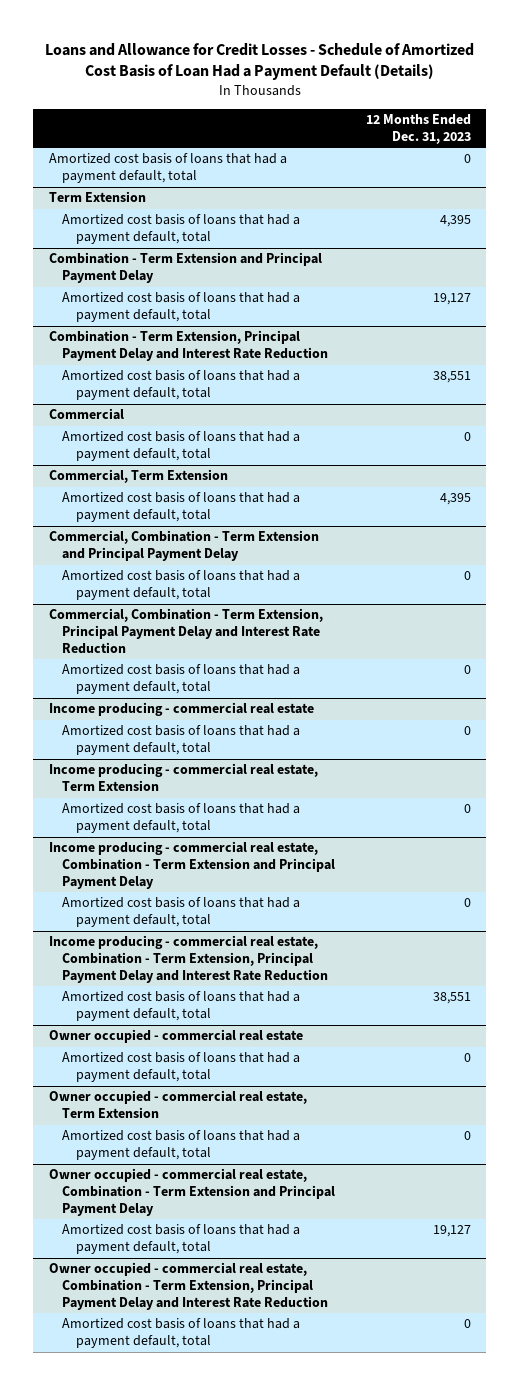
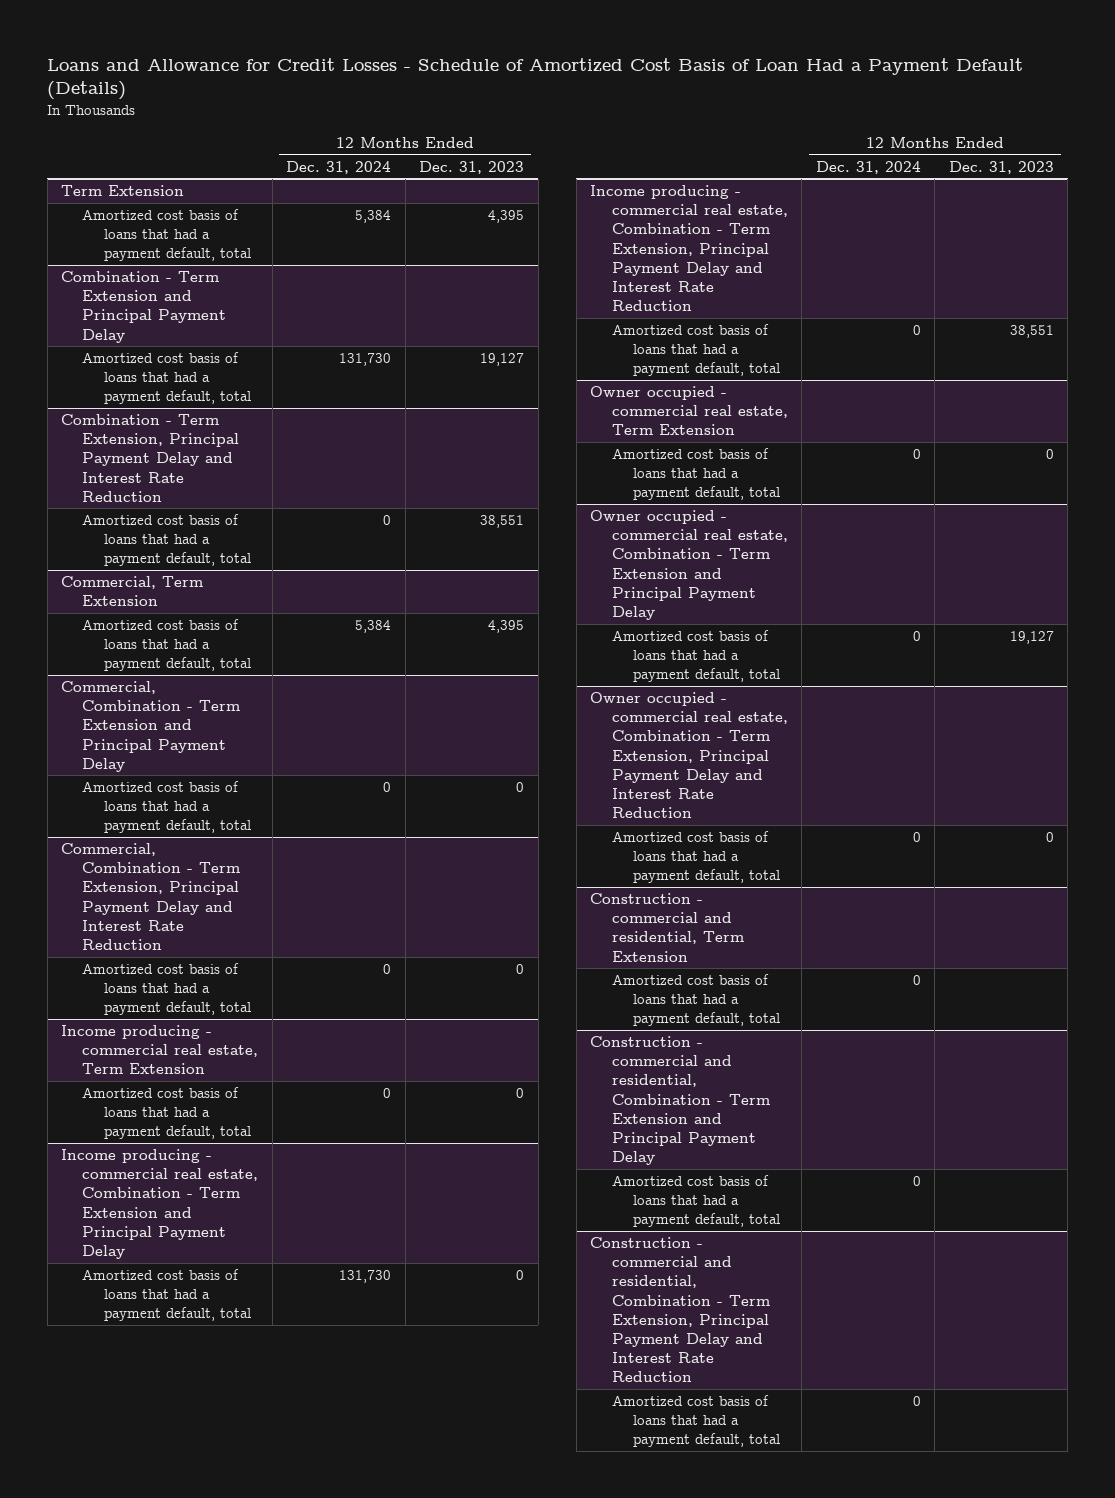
- | 12 Months Ended Dec. 31, 2023
+ | 12 Months Ended Dec. 31, 2024 | 12 Months Ended Dec. 31, 2023
- Amortized cost basis of loans that had a payment default, total | 0
- Commercial
- Amortized cost basis of loans that had a payment default, total | 0
- Income producing - commercial real estate
- Amortized cost basis of loans that had a payment default, total | 0
- Owner occupied - commercial real estate
- Amortized cost basis of loans that had a payment default, total | 0
+ Construction - commercial and residential, Term Extension
+ Amortized cost basis of loans that had a payment default, total | 0 |
+ Construction - commercial and residential, Combination - Term Extension and Principal Payment Delay
+ Amortized cost basis of loans that had a payment default, total | 0 |
+ Construction - commercial and residential, Combination - Term Extension, Principal Payment Delay and Interest Rate Reduction
+ Amortized cost basis of loans that had a payment default, total | 0 |

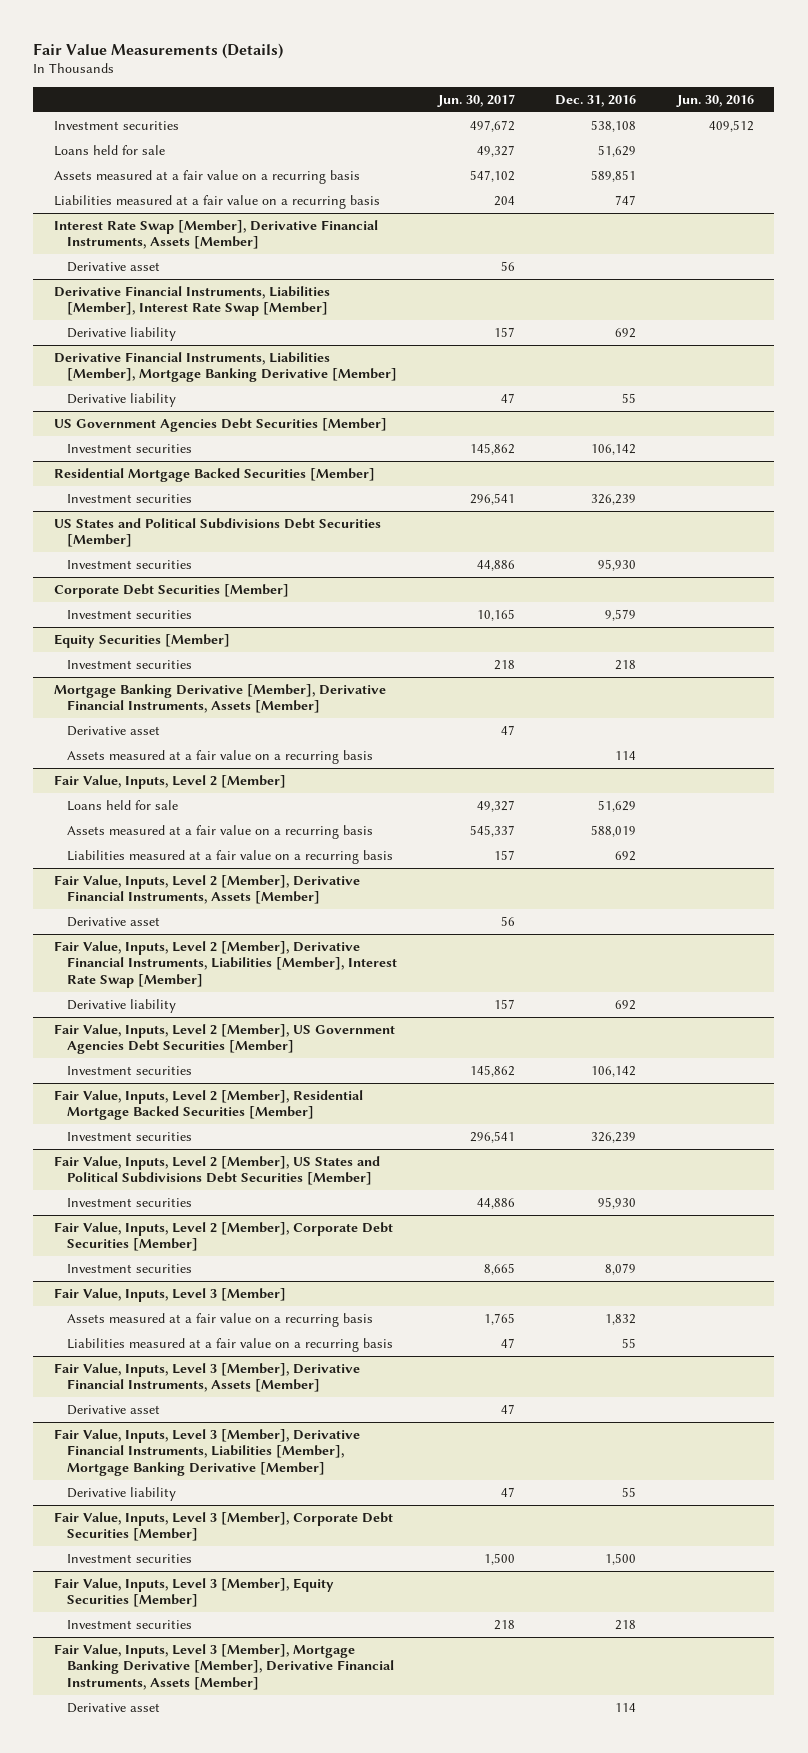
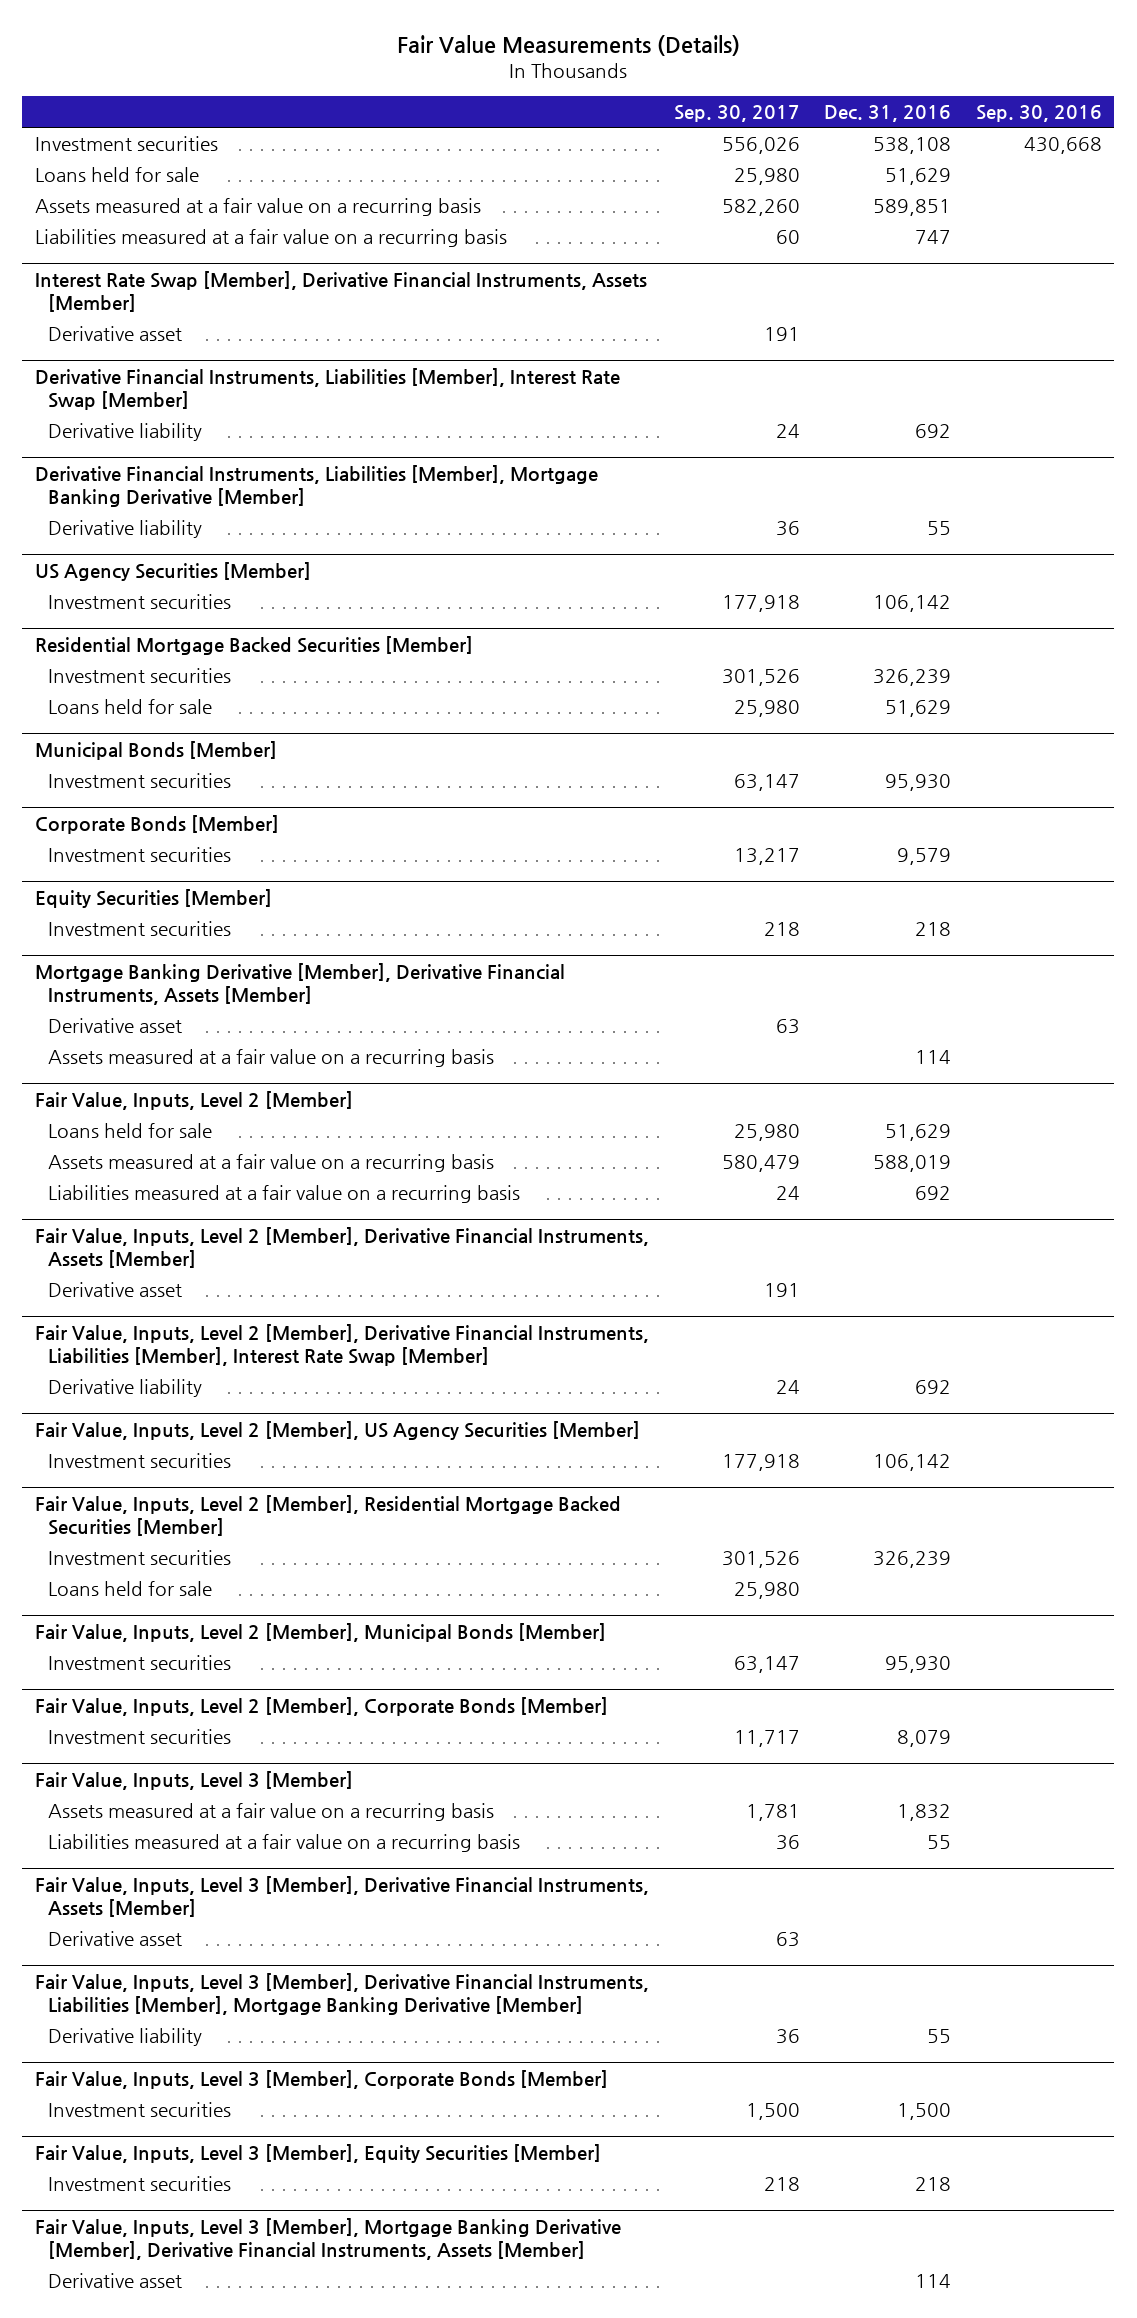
- | Jun. 30, 2017 | Dec. 31, 2016 | Jun. 30, 2016
+ | Sep. 30, 2017 | Dec. 31, 2016 | Sep. 30, 2016
- US Government Agencies Debt Securities [Member]
+ US Agency Securities [Member]
- US States and Political Subdivisions Debt Securities [Member]
@ Residential Mortgage Backed Securities [Member]
+ Loans held for sale | 25,980 | 51,629 |
+ Municipal Bonds [Member]
- Corporate Debt Securities [Member]
+ Corporate Bonds [Member]
- Fair Value, Inputs, Level 2 [Member], US Government Agencies Debt Securities [Member]
+ Fair Value, Inputs, Level 2 [Member], US Agency Securities [Member]
- Fair Value, Inputs, Level 2 [Member], US States and Political Subdivisions Debt Securities [Member]
@ Fair Value, Inputs, Level 2 [Member], Residential Mortgage Backed Securities [Member]
+ Loans held for sale | 25,980 | |
+ Fair Value, Inputs, Level 2 [Member], Municipal Bonds [Member]
- Fair Value, Inputs, Level 2 [Member], Corporate Debt Securities [Member]
+ Fair Value, Inputs, Level 2 [Member], Corporate Bonds [Member]
- Fair Value, Inputs, Level 3 [Member], Corporate Debt Securities [Member]
+ Fair Value, Inputs, Level 3 [Member], Corporate Bonds [Member]

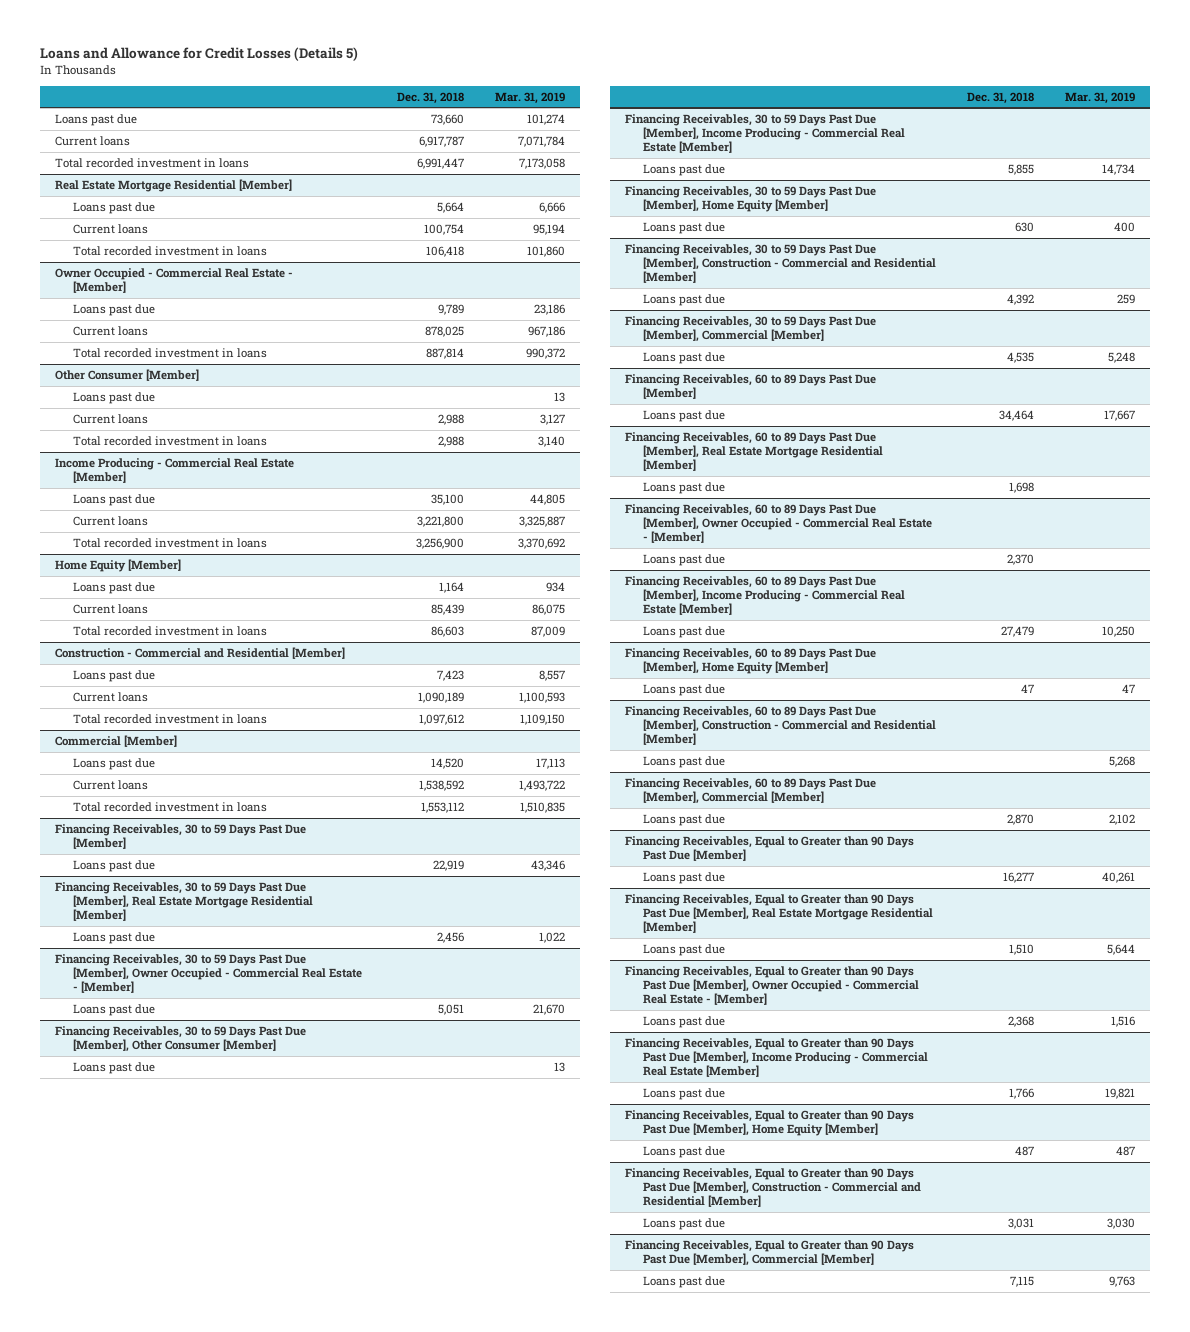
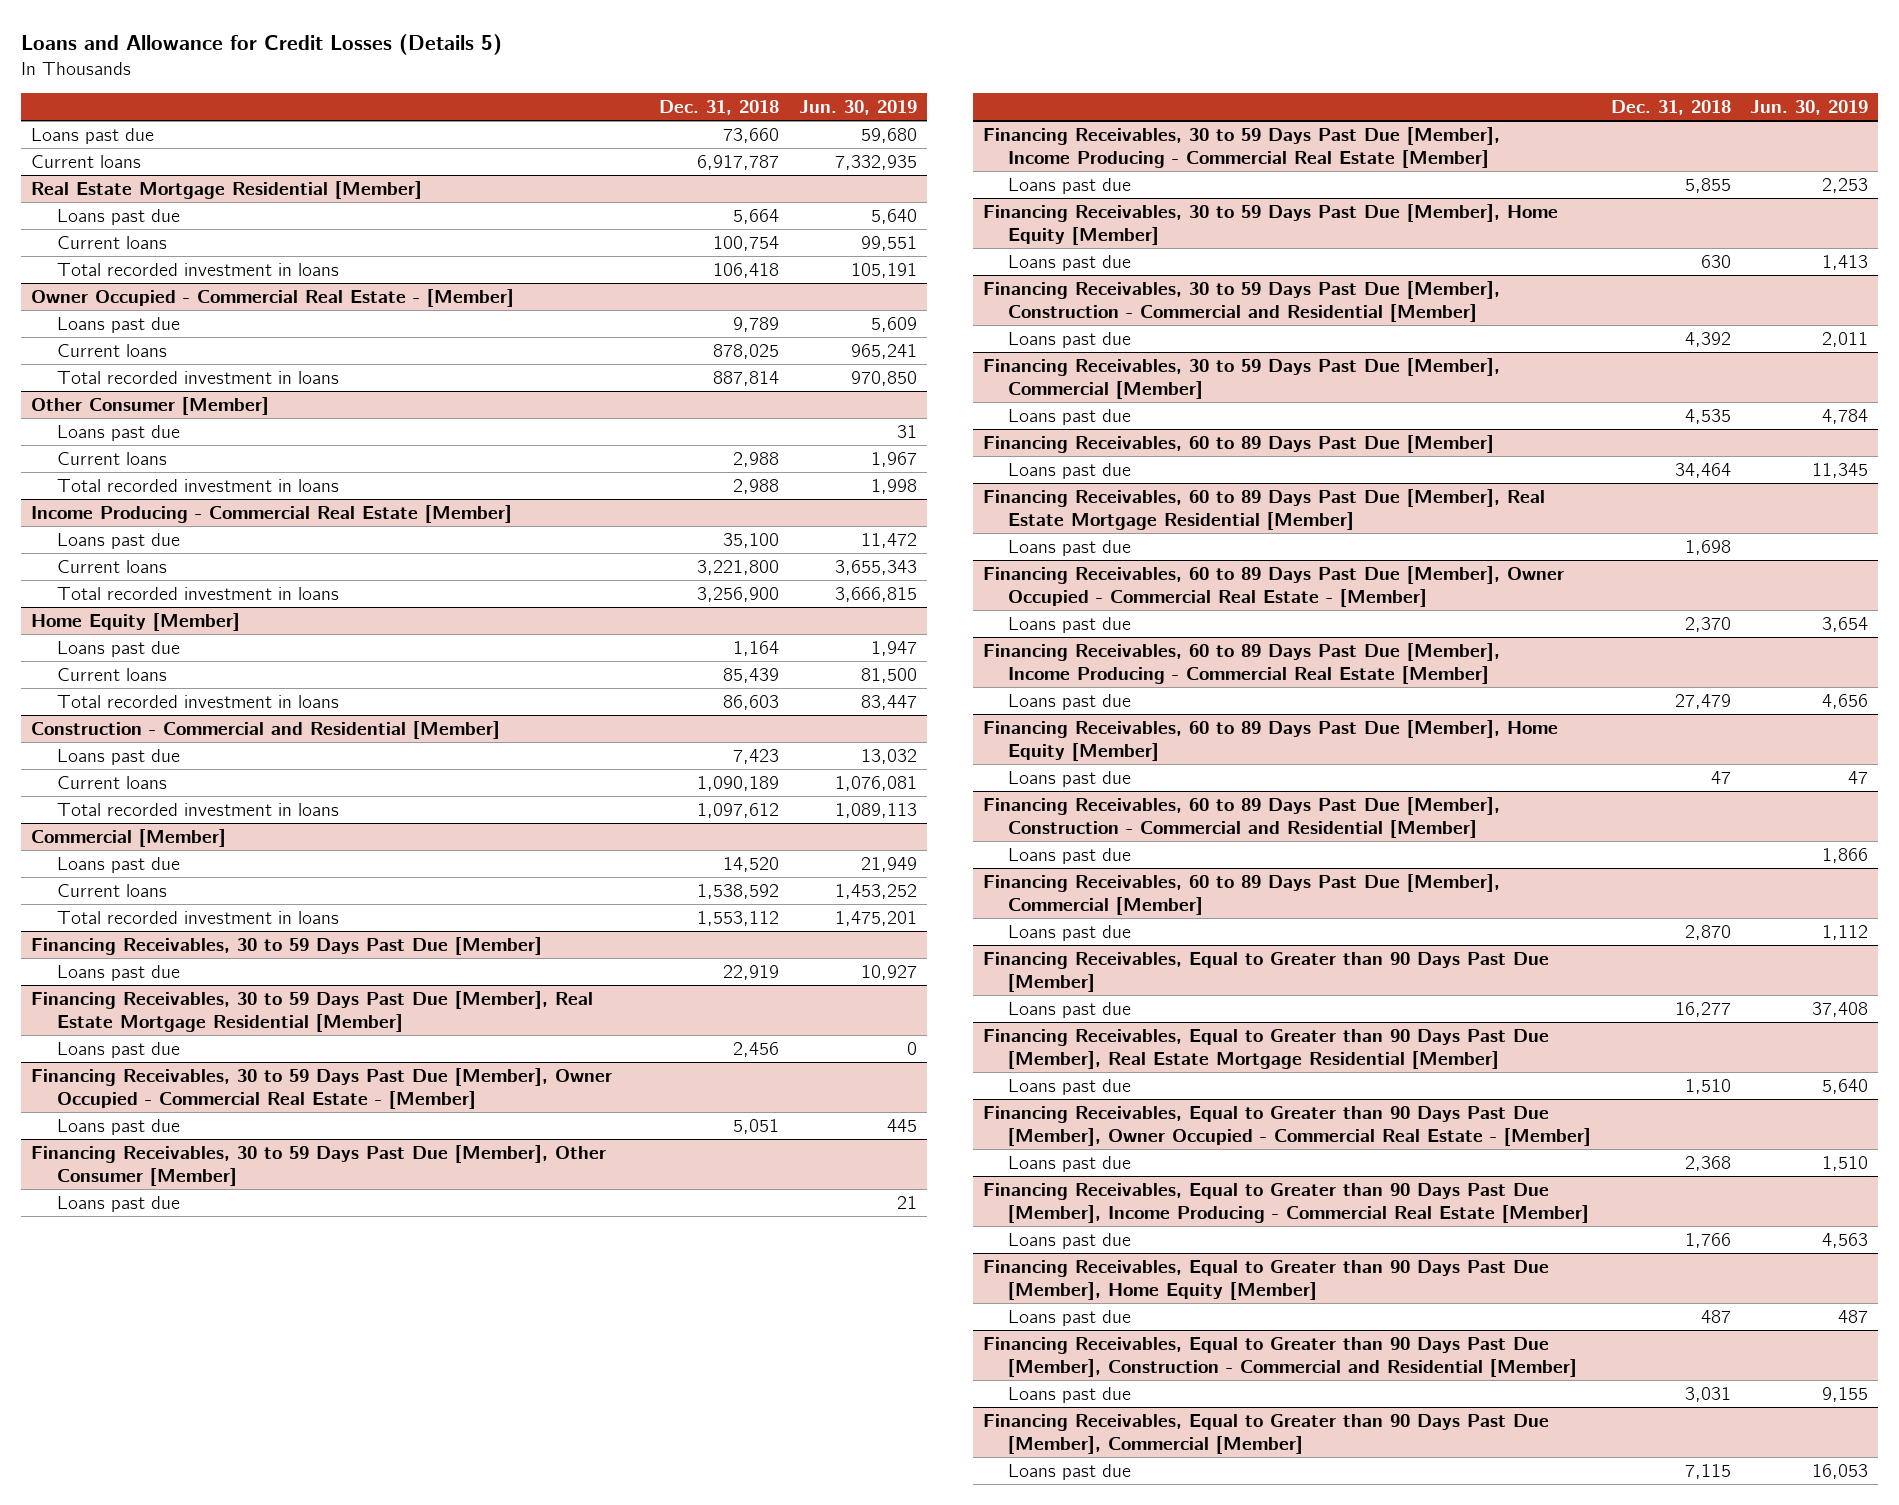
- | Dec. 31, 2018 | Mar. 31, 2019
+ | Dec. 31, 2018 | Jun. 30, 2019
- Total recorded investment in loans | 6,991,447 | 7,173,058

